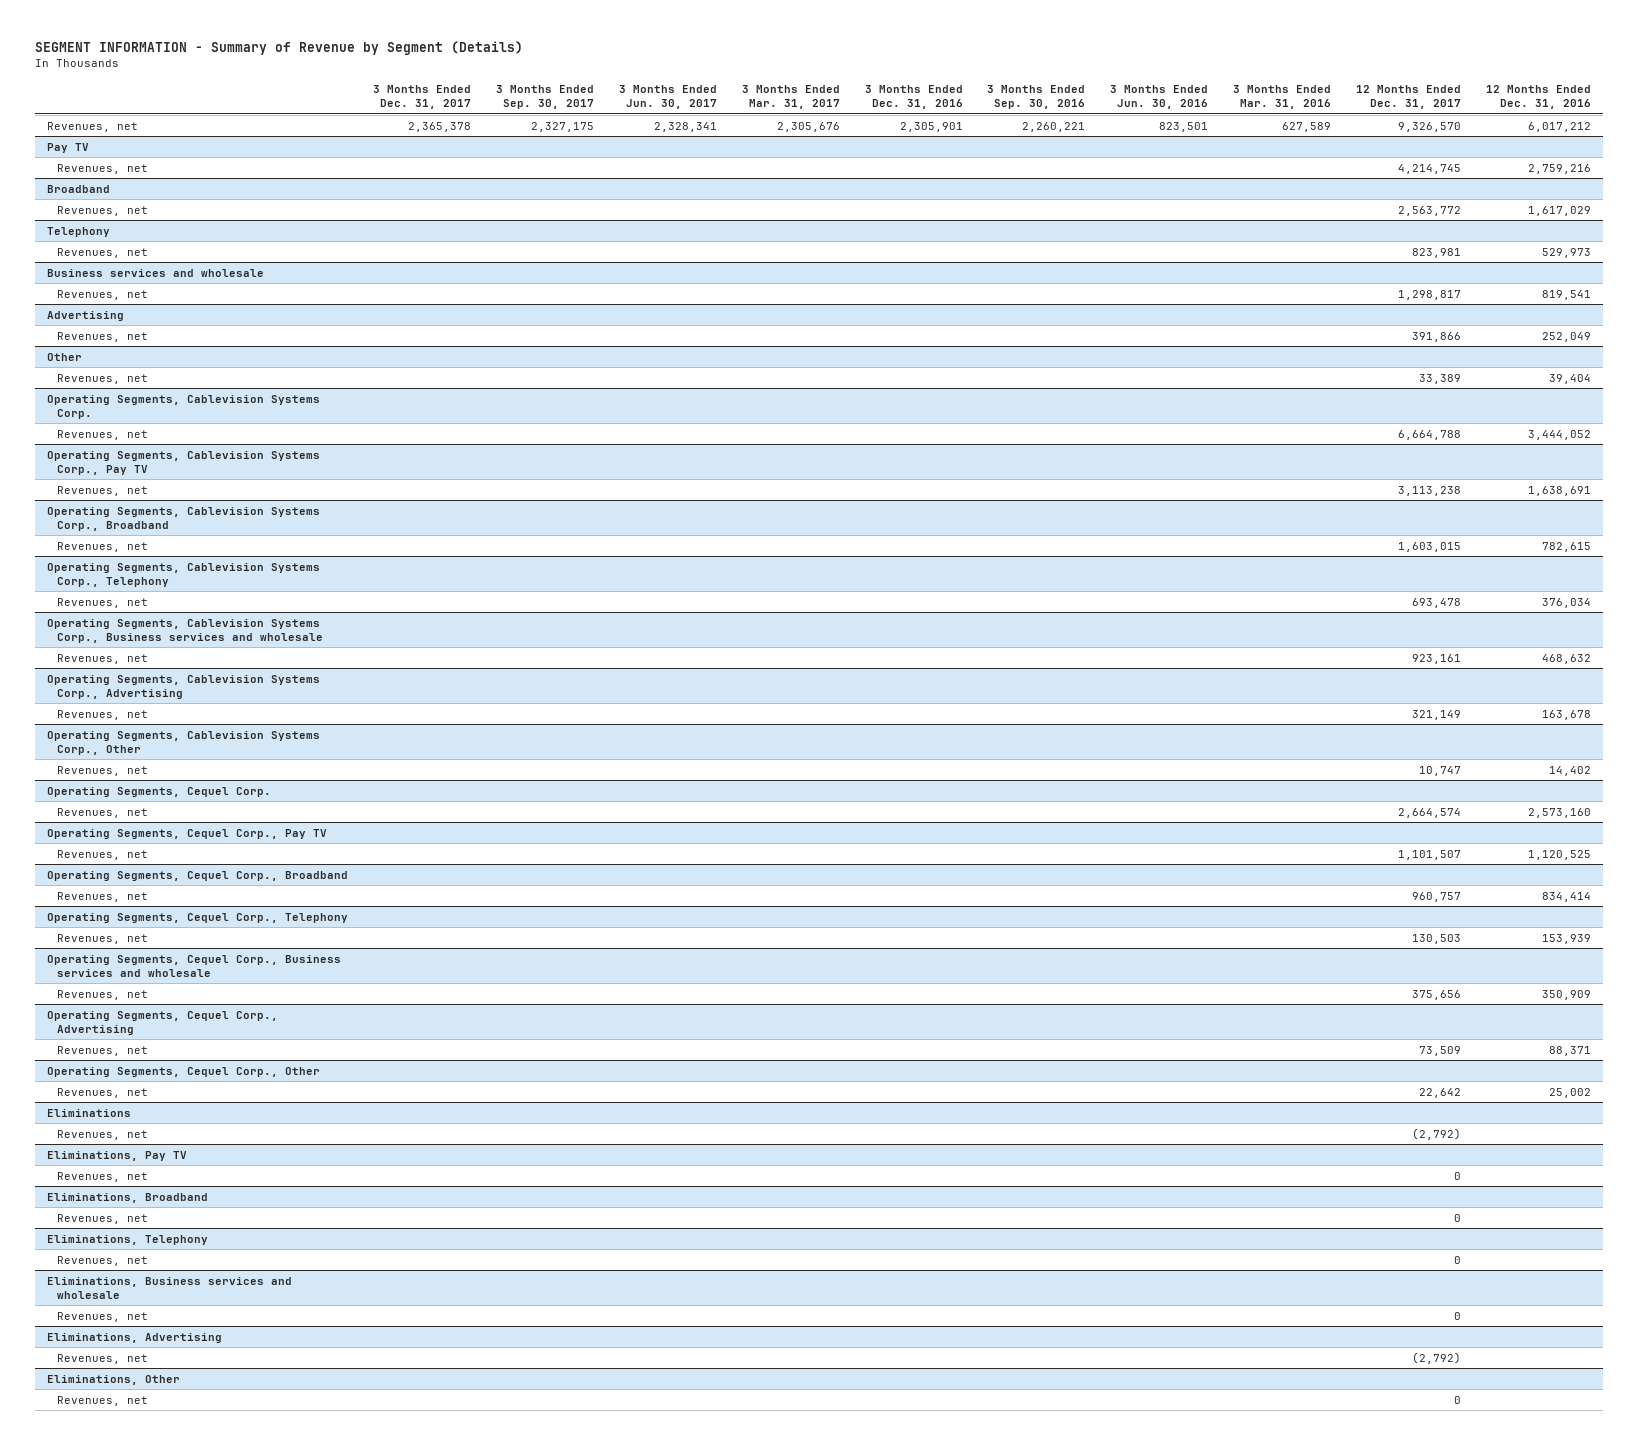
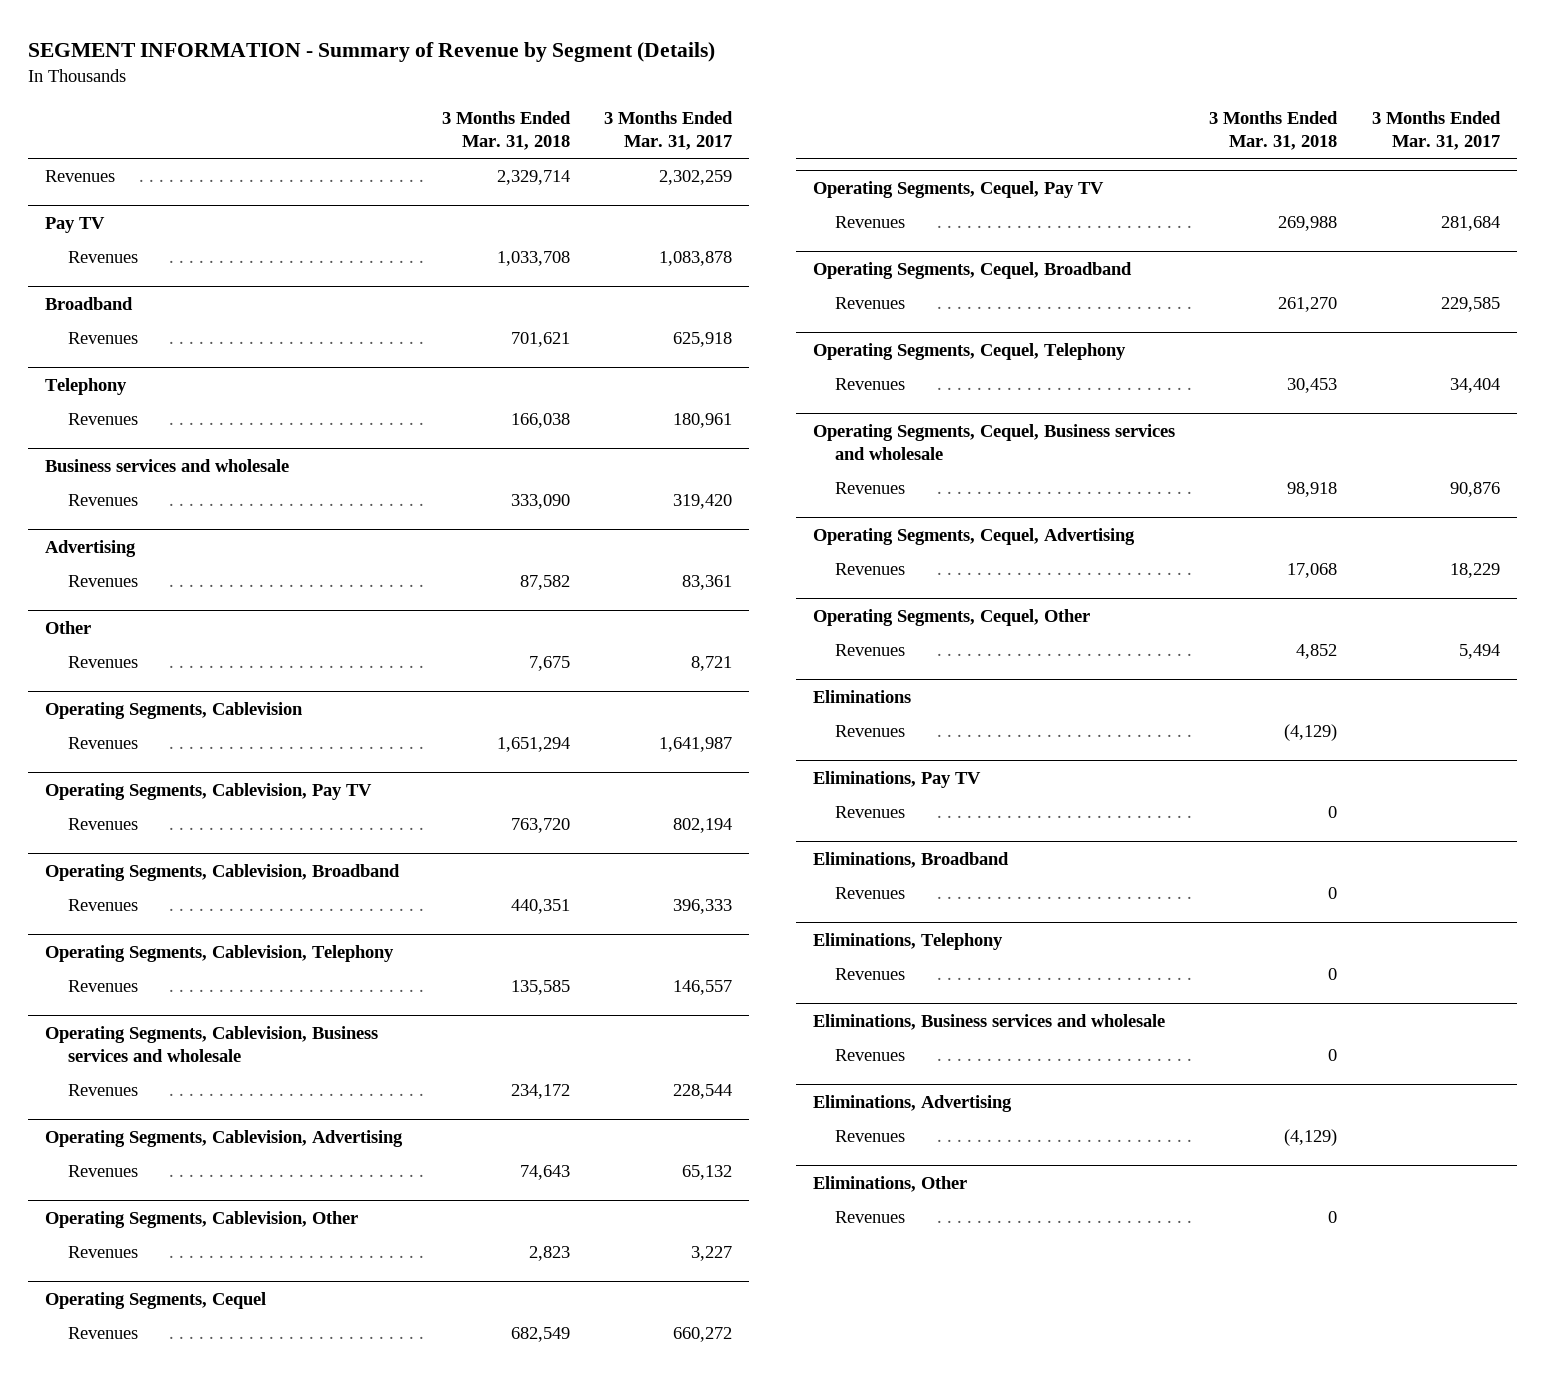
- | 3 Months Ended Dec. 31, 2017 | 3 Months Ended Sep. 30, 2017 | 3 Months Ended Jun. 30, 2017 | 3 Months Ended Mar. 31, 2017 | 3 Months Ended Dec. 31, 2016 | 3 Months Ended Sep. 30, 2016 | 3 Months Ended Jun. 30, 2016 | 3 Months Ended Mar. 31, 2016 | 12 Months Ended Dec. 31, 2017 | 12 Months Ended Dec. 31, 2016
+ | 3 Months Ended Mar. 31, 2018 | 3 Months Ended Mar. 31, 2017
- Revenues, net | 2,365,378 | 2,327,175 | 2,328,341 | 2,305,676 | 2,305,901 | 2,260,221 | 823,501 | 627,589 | 9,326,570 | 6,017,212
+ Revenues | 2,329,714 | 2,302,259
@ Pay TV
- Revenues, net | | | | | | | | | 4,214,745 | 2,759,216
+ Revenues | 1,033,708 | 1,083,878
@ Broadband
- Revenues, net | | | | | | | | | 2,563,772 | 1,617,029
+ Revenues | 701,621 | 625,918
@ Telephony
- Revenues, net | | | | | | | | | 823,981 | 529,973
+ Revenues | 166,038 | 180,961
@ Business services and wholesale
- Revenues, net | | | | | | | | | 1,298,817 | 819,541
+ Revenues | 333,090 | 319,420
@ Advertising
- Revenues, net | | | | | | | | | 391,866 | 252,049
+ Revenues | 87,582 | 83,361
@ Other
- Revenues, net | | | | | | | | | 33,389 | 39,404
- Operating Segments, Cablevision Systems Corp.
- Revenues, net | | | | | | | | | 6,664,788 | 3,444,052
- Operating Segments, Cablevision Systems Corp., Pay TV
- Revenues, net | | | | | | | | | 3,113,238 | 1,638,691
- Operating Segments, Cablevision Systems Corp., Broadband
- Revenues, net | | | | | | | | | 1,603,015 | 782,615
- Operating Segments, Cablevision Systems Corp., Telephony
- Revenues, net | | | | | | | | | 693,478 | 376,034
- Operating Segments, Cablevision Systems Corp., Business services and wholesale
- Revenues, net | | | | | | | | | 923,161 | 468,632
- Operating Segments, Cablevision Systems Corp., Advertising
- Revenues, net | | | | | | | | | 321,149 | 163,678
- Operating Segments, Cablevision Systems Corp., Other
- Revenues, net | | | | | | | | | 10,747 | 14,402
- Operating Segments, Cequel Corp.
- Revenues, net | | | | | | | | | 2,664,574 | 2,573,160
- Operating Segments, Cequel Corp., Pay TV
- Revenues, net | | | | | | | | | 1,101,507 | 1,120,525
- Operating Segments, Cequel Corp., Broadband
- Revenues, net | | | | | | | | | 960,757 | 834,414
- Operating Segments, Cequel Corp., Telephony
- Revenues, net | | | | | | | | | 130,503 | 153,939
- Operating Segments, Cequel Corp., Business services and wholesale
- Revenues, net | | | | | | | | | 375,656 | 350,909
- Operating Segments, Cequel Corp., Advertising
- Revenues, net | | | | | | | | | 73,509 | 88,371
- Operating Segments, Cequel Corp., Other
- Revenues, net | | | | | | | | | 22,642 | 25,002
@ Other
+ Revenues | 7,675 | 8,721
+ Operating Segments, Cablevision
+ Revenues | 1,651,294 | 1,641,987
+ Operating Segments, Cablevision, Pay TV
+ Revenues | 763,720 | 802,194
+ Operating Segments, Cablevision, Broadband
+ Revenues | 440,351 | 396,333
+ Operating Segments, Cablevision, Telephony
+ Revenues | 135,585 | 146,557
+ Operating Segments, Cablevision, Business services and wholesale
+ Revenues | 234,172 | 228,544
+ Operating Segments, Cablevision, Advertising
+ Revenues | 74,643 | 65,132
+ Operating Segments, Cablevision, Other
+ Revenues | 2,823 | 3,227
+ Operating Segments, Cequel
+ Revenues | 682,549 | 660,272
+ Operating Segments, Cequel, Pay TV
+ Revenues | 269,988 | 281,684
+ Operating Segments, Cequel, Broadband
+ Revenues | 261,270 | 229,585
+ Operating Segments, Cequel, Telephony
+ Revenues | 30,453 | 34,404
+ Operating Segments, Cequel, Business services and wholesale
+ Revenues | 98,918 | 90,876
+ Operating Segments, Cequel, Advertising
+ Revenues | 17,068 | 18,229
+ Operating Segments, Cequel, Other
+ Revenues | 4,852 | 5,494
@ Eliminations
- Revenues, net | | | | | | | | | (2,792) |
+ Revenues | (4,129) |
@ Eliminations, Pay TV
- Revenues, net | | | | | | | | | 0 |
+ Revenues | 0 |
@ Eliminations, Broadband
- Revenues, net | | | | | | | | | 0 |
+ Revenues | 0 |
@ Eliminations, Telephony
- Revenues, net | | | | | | | | | 0 |
+ Revenues | 0 |
@ Eliminations, Business services and wholesale
- Revenues, net | | | | | | | | | 0 |
+ Revenues | 0 |
@ Eliminations, Advertising
- Revenues, net | | | | | | | | | (2,792) |
+ Revenues | (4,129) |
@ Eliminations, Other
- Revenues, net | | | | | | | | | 0 |
+ Revenues | 0 |

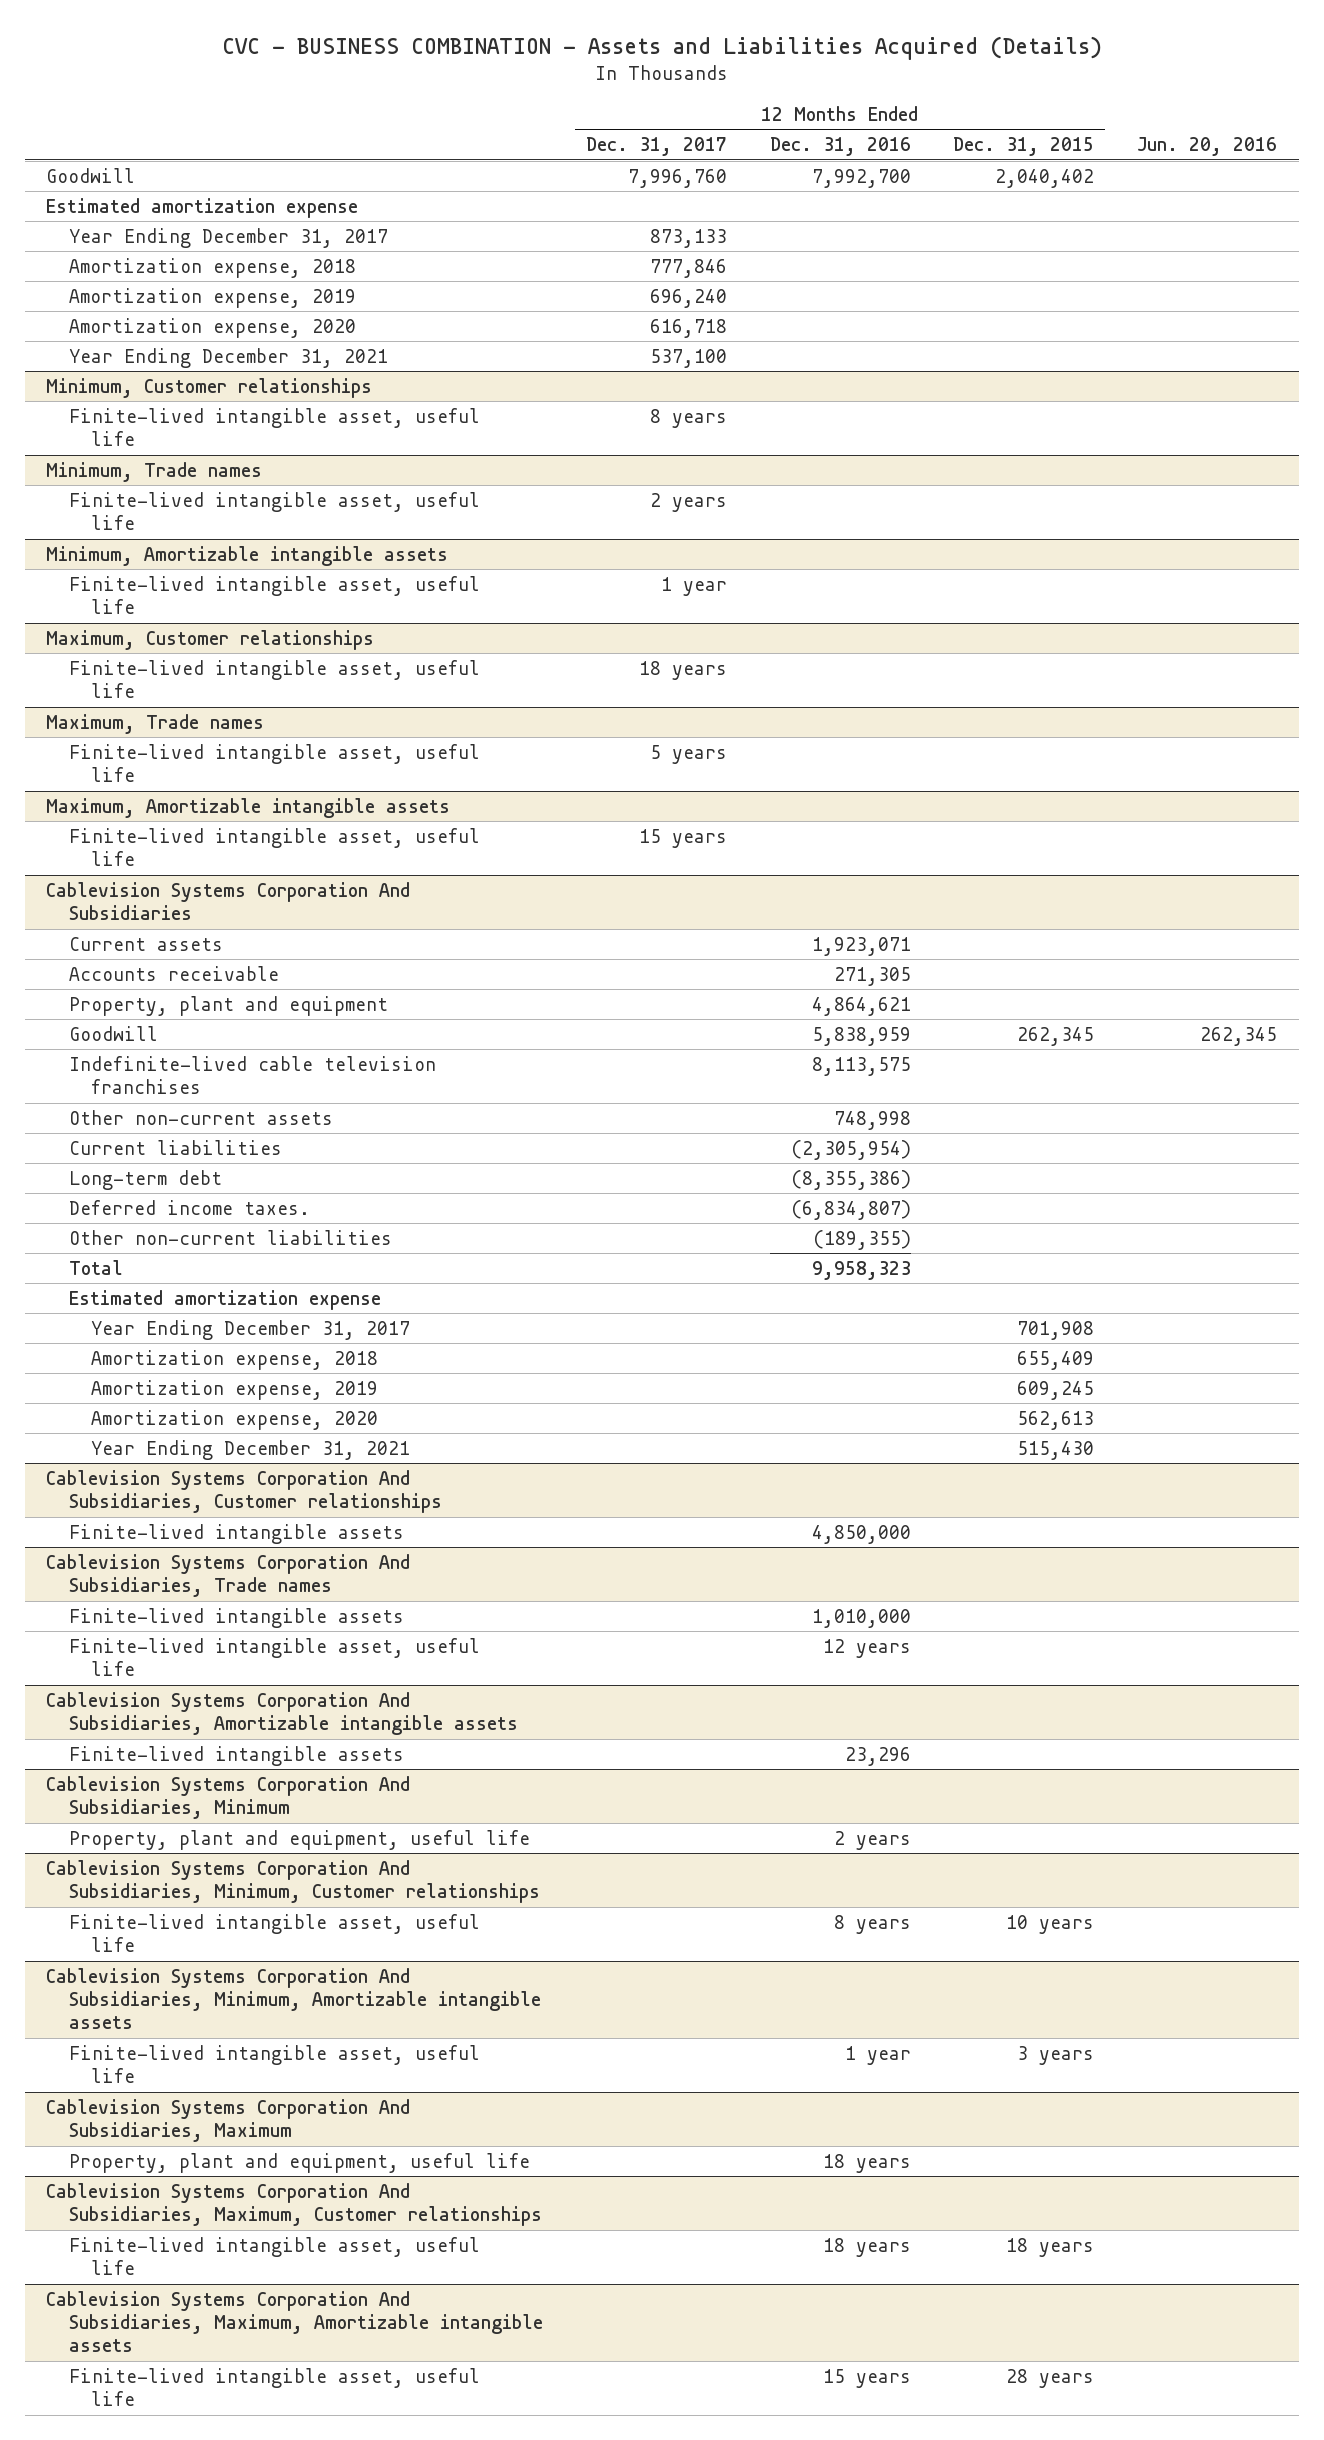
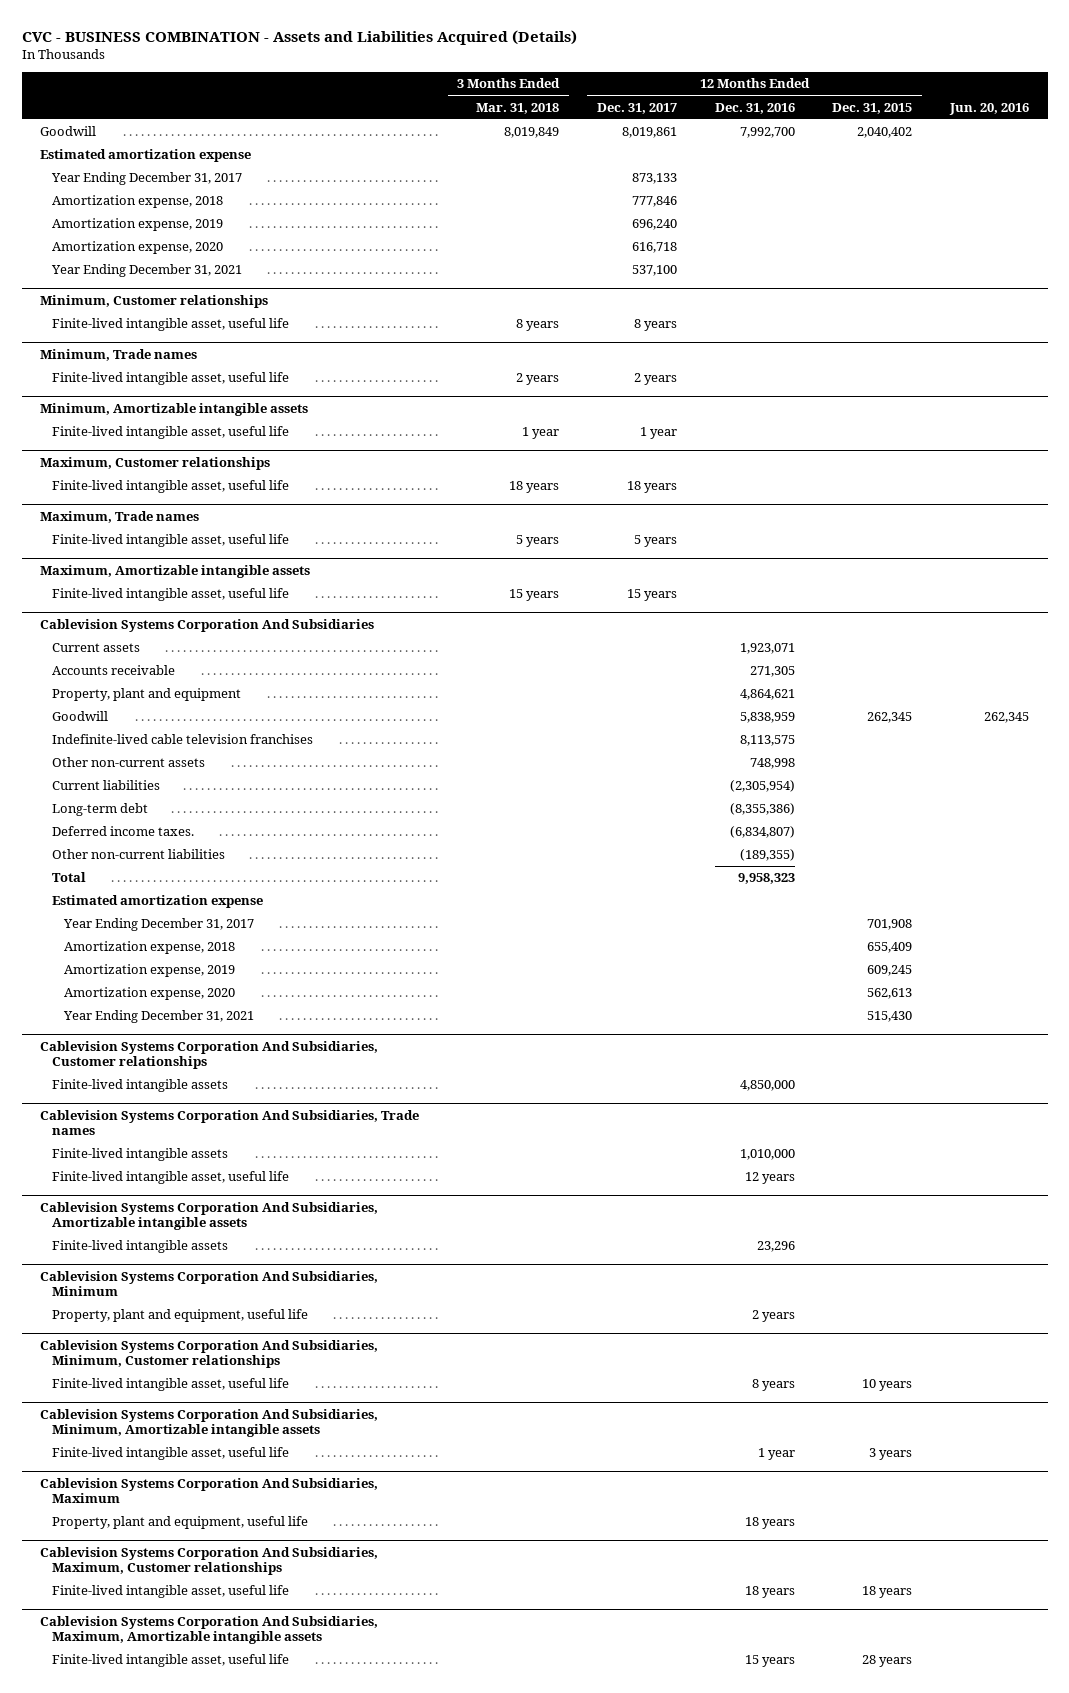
- | 12 Months Ended Dec. 31, 2017 | 12 Months Ended Dec. 31, 2016 | 12 Months Ended Dec. 31, 2015 | Jun. 20, 2016
+ | 3 Months Ended Mar. 31, 2018 | 12 Months Ended Dec. 31, 2017 | 12 Months Ended Dec. 31, 2016 | 12 Months Ended Dec. 31, 2015 | Jun. 20, 2016
- Goodwill | 7,996,760 | 7,992,700 | 2,040,402 |
+ Goodwill | 8,019,849 | 8,019,861 | 7,992,700 | 2,040,402 |

